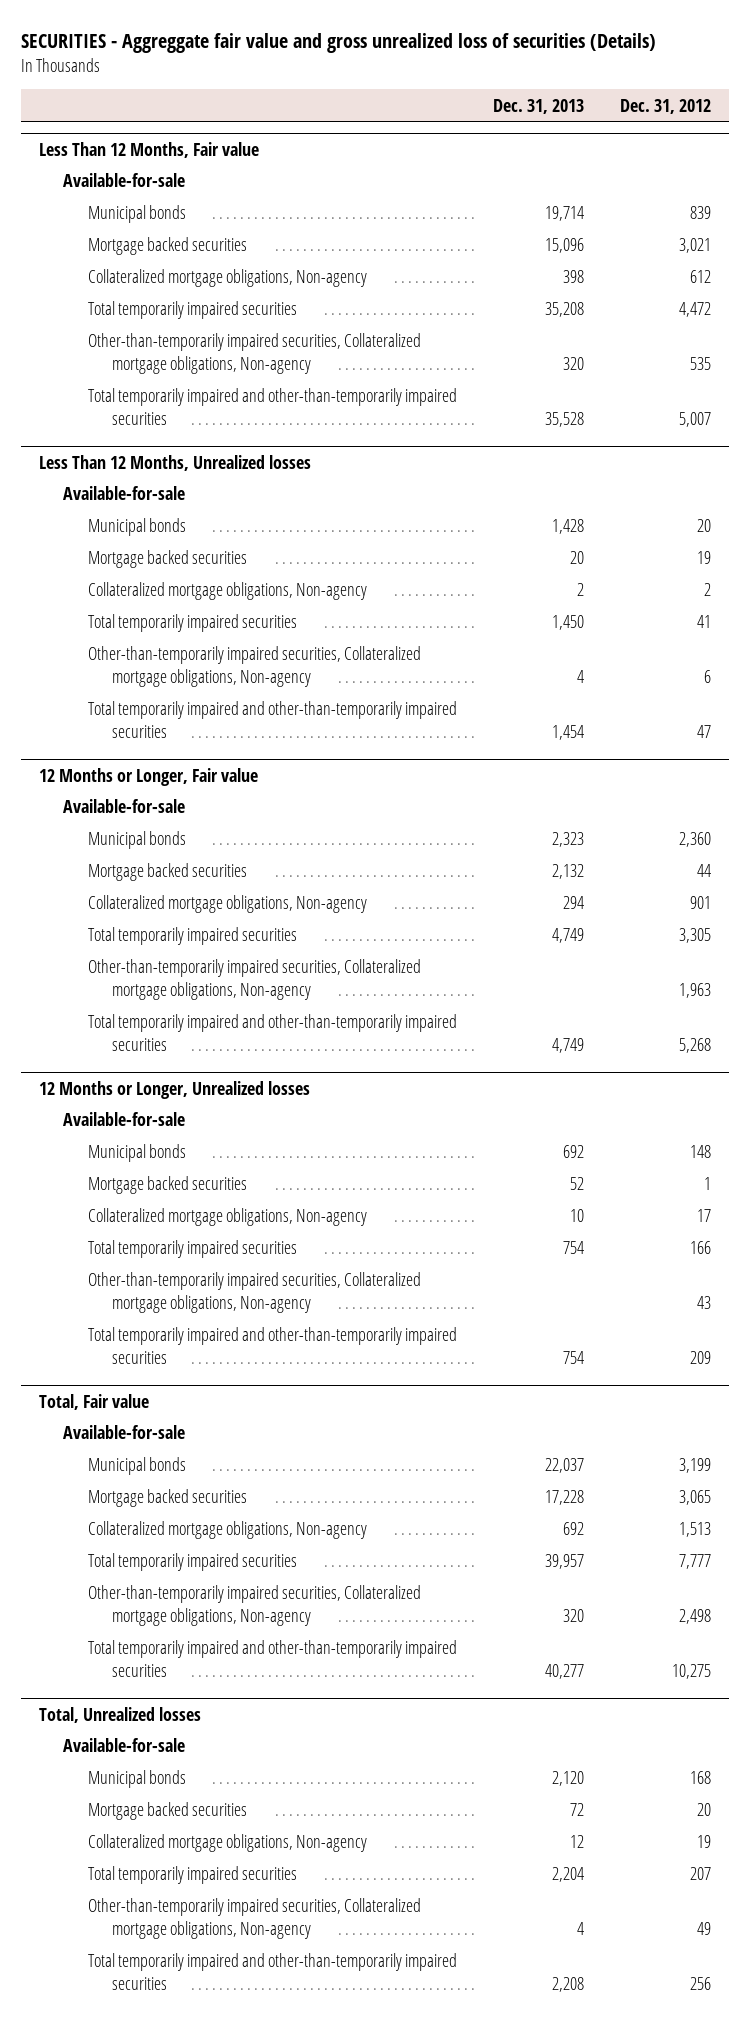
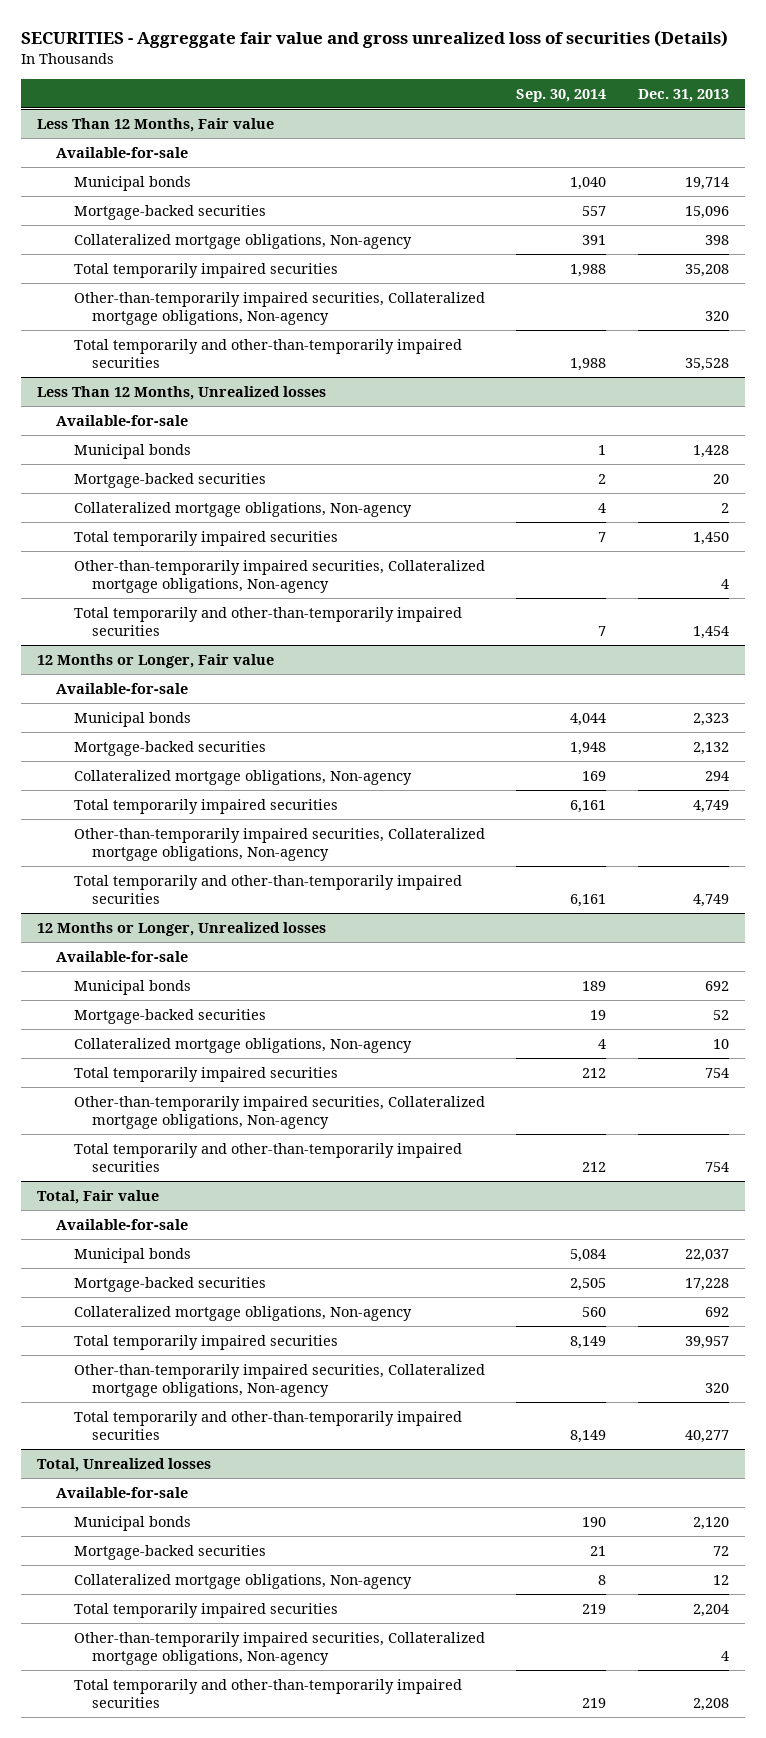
- | Dec. 31, 2013 | Dec. 31, 2012
+ | Sep. 30, 2014 | Dec. 31, 2013
@ Less Than 12 Months, Fair value
- Mortgage backed securities | 15,096 | 3,021
+ Mortgage-backed securities | 557 | 15,096
- Total temporarily impaired and other-than-temporarily impaired securities | 35,528 | 5,007
+ Total temporarily and other-than-temporarily impaired securities | 1,988 | 35,528
@ Less Than 12 Months, Unrealized losses
- Mortgage backed securities | 20 | 19
+ Mortgage-backed securities | 2 | 20
- Total temporarily impaired and other-than-temporarily impaired securities | 1,454 | 47
+ Total temporarily and other-than-temporarily impaired securities | 7 | 1,454
@ 12 Months or Longer, Fair value
- Mortgage backed securities | 2,132 | 44
+ Mortgage-backed securities | 1,948 | 2,132
- Total temporarily impaired and other-than-temporarily impaired securities | 4,749 | 5,268
+ Total temporarily and other-than-temporarily impaired securities | 6,161 | 4,749
@ 12 Months or Longer, Unrealized losses
- Mortgage backed securities | 52 | 1
+ Mortgage-backed securities | 19 | 52
- Total temporarily impaired and other-than-temporarily impaired securities | 754 | 209
+ Total temporarily and other-than-temporarily impaired securities | 212 | 754
@ Total, Fair value
- Mortgage backed securities | 17,228 | 3,065
+ Mortgage-backed securities | 2,505 | 17,228
- Total temporarily impaired and other-than-temporarily impaired securities | 40,277 | 10,275
+ Total temporarily and other-than-temporarily impaired securities | 8,149 | 40,277
@ Total, Unrealized losses
- Mortgage backed securities | 72 | 20
+ Mortgage-backed securities | 21 | 72
- Total temporarily impaired and other-than-temporarily impaired securities | 2,208 | 256
+ Total temporarily and other-than-temporarily impaired securities | 219 | 2,208

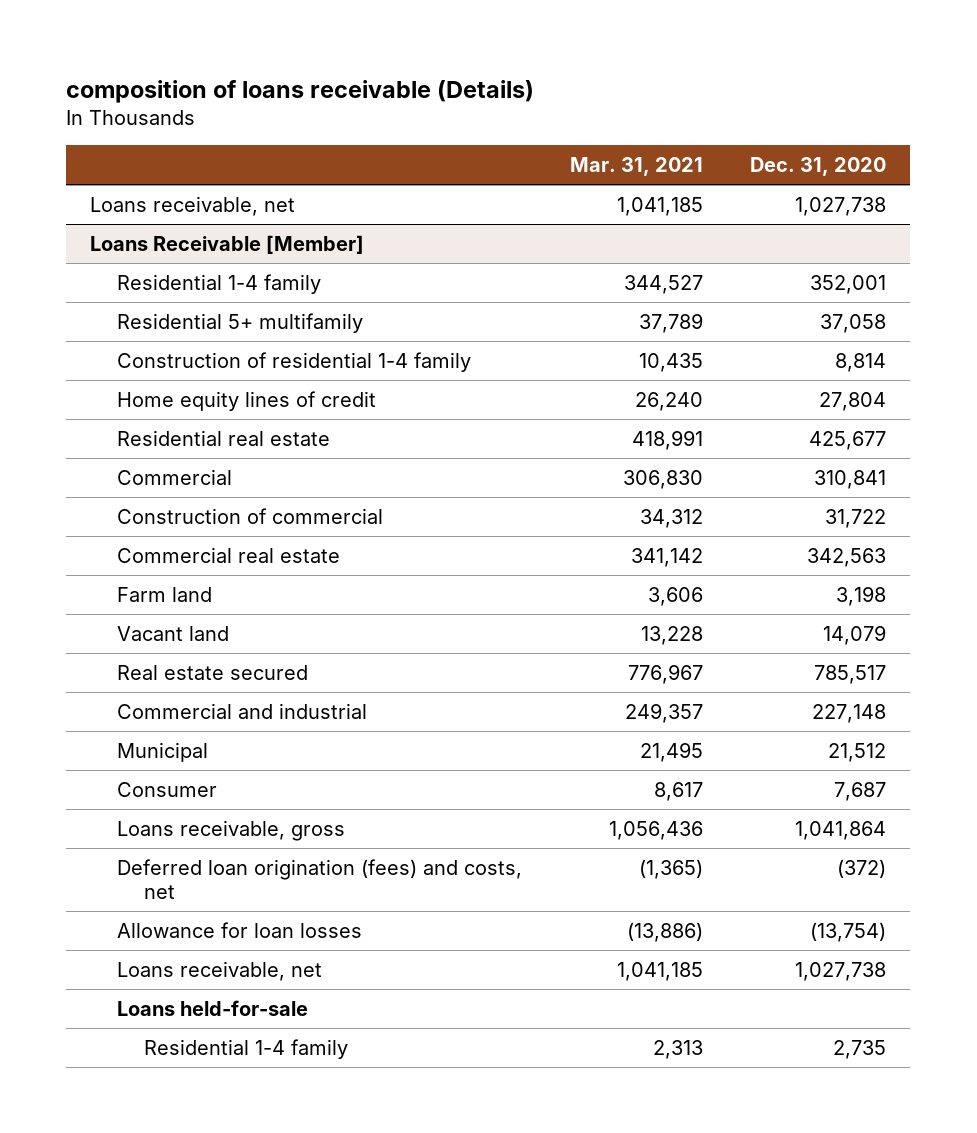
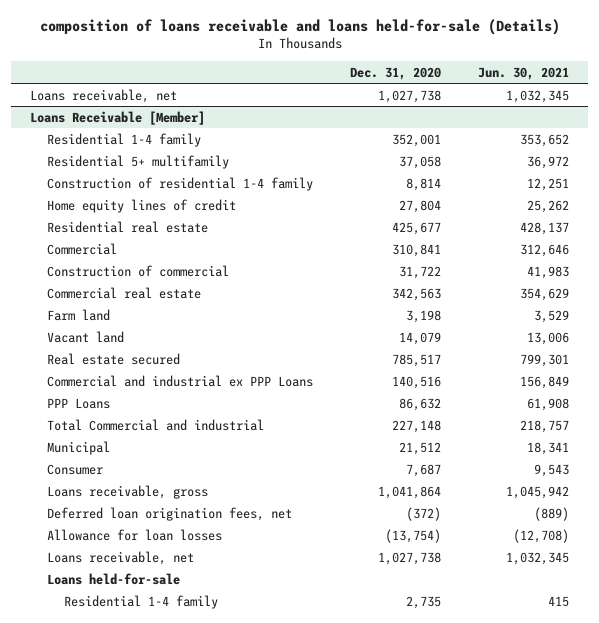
- composition of loans receivable (Details)
+ composition of loans receivable and loans held-for-sale (Details)
- | Mar. 31, 2021 | Dec. 31, 2020
+ | Dec. 31, 2020 | Jun. 30, 2021
@ Loans Receivable [Member]
- Commercial and industrial | 249,357 | 227,148
+ Commercial and industrial ex PPP Loans | 140,516 | 156,849
+ PPP Loans | 86,632 | 61,908
+ Total Commercial and industrial | 227,148 | 218,757
- Deferred loan origination (fees) and costs, net | (1,365) | (372)
+ Deferred loan origination fees, net | (372) | (889)

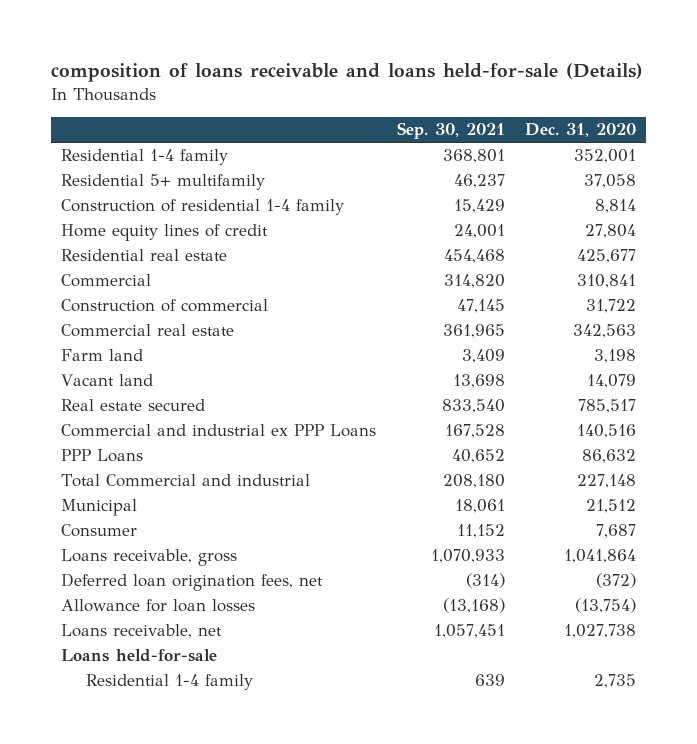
- | Dec. 31, 2020 | Jun. 30, 2021
+ | Sep. 30, 2021 | Dec. 31, 2020
- Loans receivable, net | 1,027,738 | 1,032,345
- Loans Receivable [Member]

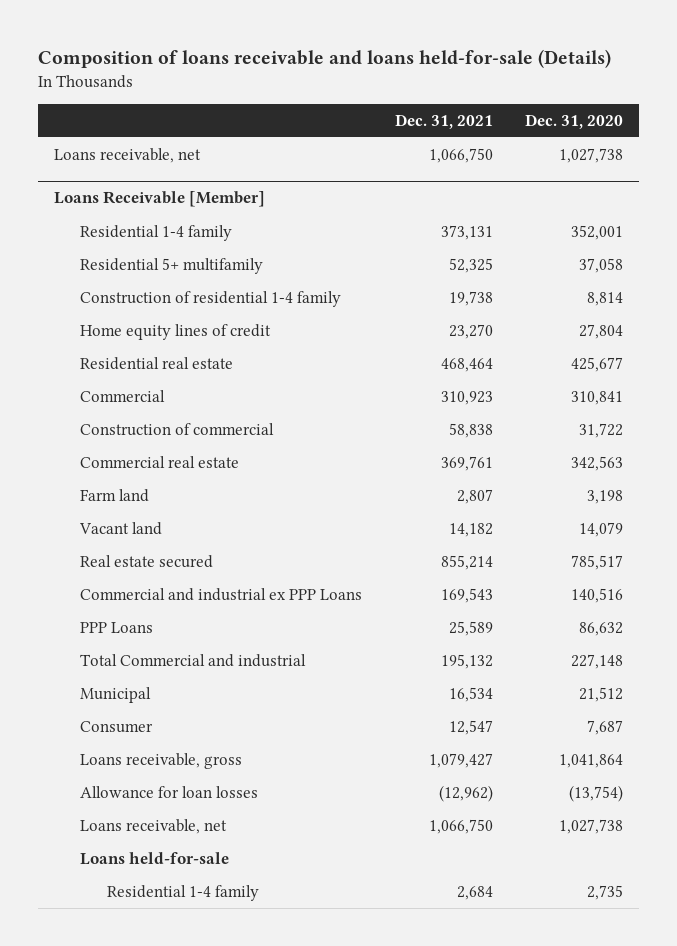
- composition of loans receivable and loans held-for-sale (Details)
+ Composition of loans receivable and loans held-for-sale (Details)
- | Sep. 30, 2021 | Dec. 31, 2020
+ | Dec. 31, 2021 | Dec. 31, 2020
+ Loans receivable, net | 1,066,750 | 1,027,738
+ Loans Receivable [Member]
- Deferred loan origination fees, net | (314) | (372)

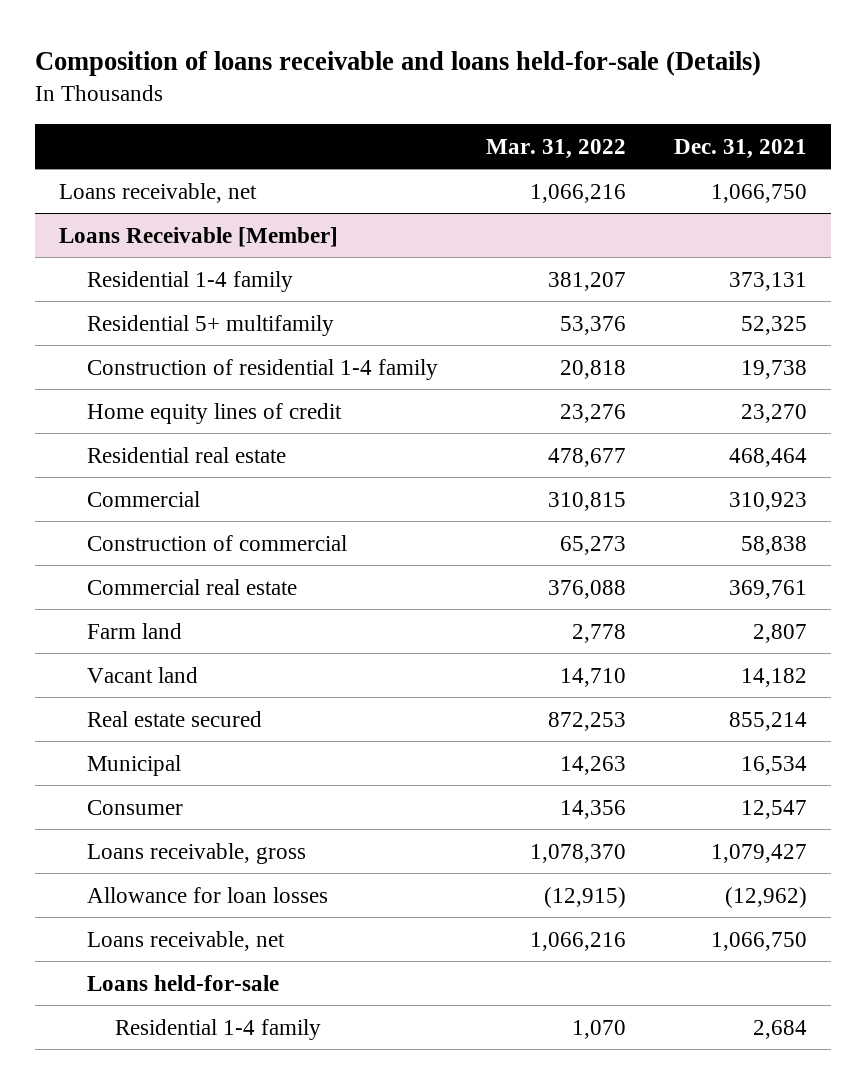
- | Dec. 31, 2021 | Dec. 31, 2020
+ | Mar. 31, 2022 | Dec. 31, 2021
@ Loans Receivable [Member]
- Commercial and industrial ex PPP Loans | 169,543 | 140,516
- PPP Loans | 25,589 | 86,632
- Total Commercial and industrial | 195,132 | 227,148

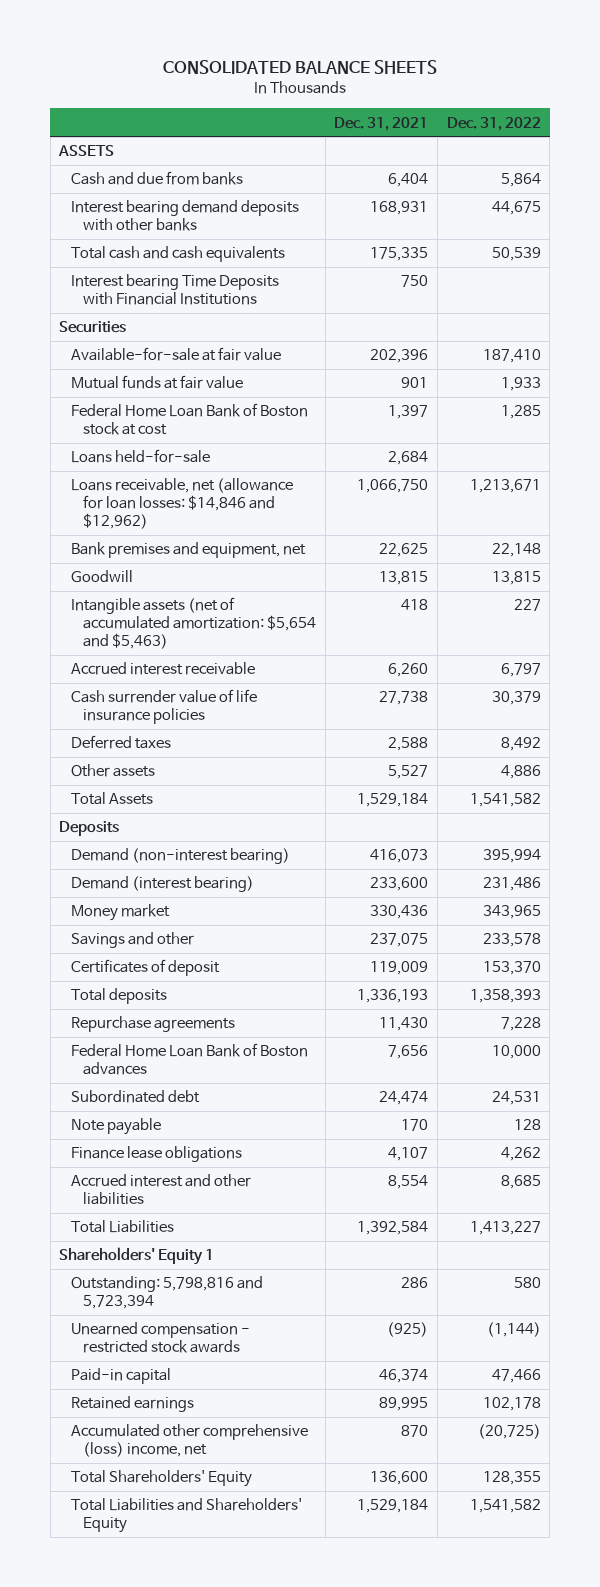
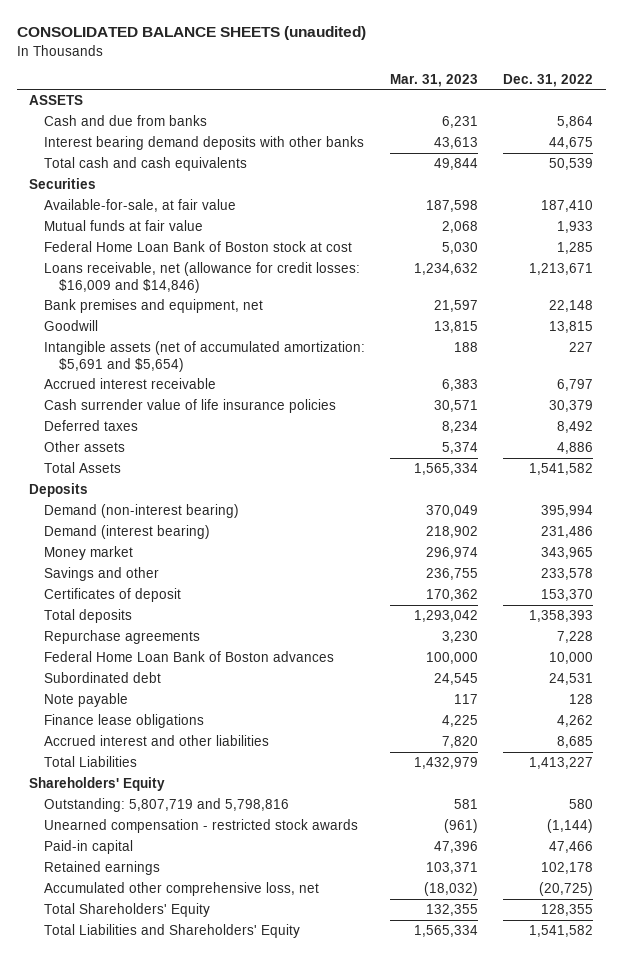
- CONSOLIDATED BALANCE SHEETS
+ CONSOLIDATED BALANCE SHEETS (unaudited)
- | Dec. 31, 2021 | Dec. 31, 2022
+ | Mar. 31, 2023 | Dec. 31, 2022
- Interest bearing Time Deposits with Financial Institutions | 750 |
- Available-for-sale at fair value | 202,396 | 187,410
+ Available-for-sale, at fair value | 187,598 | 187,410
- Loans held-for-sale | 2,684 |
- Loans receivable, net (allowance for loan losses: $14,846 and $12,962) | 1,066,750 | 1,213,671
+ Loans receivable, net (allowance for credit losses: $16,009 and $14,846) | 1,234,632 | 1,213,671
- Intangible assets (net of accumulated amortization: $5,654 and $5,463) | 418 | 227
+ Intangible assets (net of accumulated amortization: $5,691 and $5,654) | 188 | 227
- Shareholders' Equity 1
- Outstanding: 5,798,816 and 5,723,394 | 286 | 580
+ Shareholders' Equity
+ Outstanding: 5,807,719 and 5,798,816 | 581 | 580
- Accumulated other comprehensive (loss) income, net | 870 | (20,725)
+ Accumulated other comprehensive loss, net | (18,032) | (20,725)

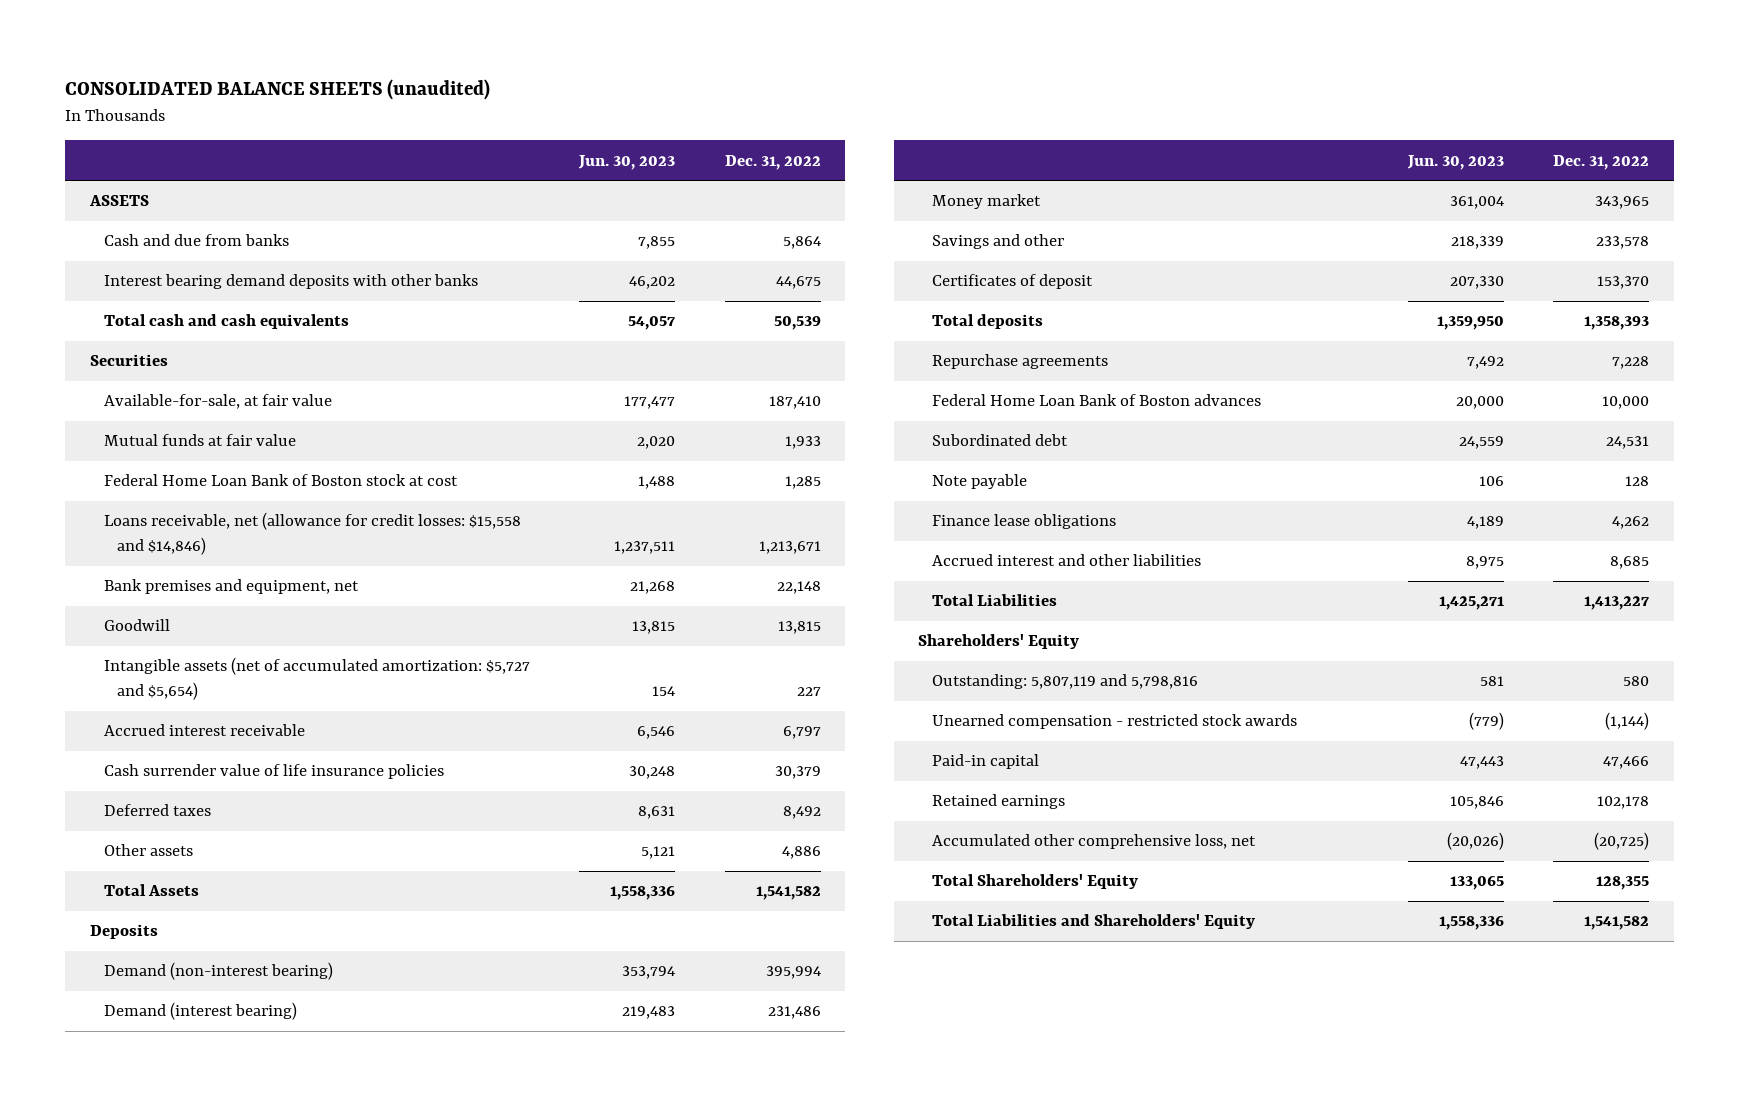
- | Mar. 31, 2023 | Dec. 31, 2022
+ | Jun. 30, 2023 | Dec. 31, 2022
- Loans receivable, net (allowance for credit losses: $16,009 and $14,846) | 1,234,632 | 1,213,671
+ Loans receivable, net (allowance for credit losses: $15,558 and $14,846) | 1,237,511 | 1,213,671
- Intangible assets (net of accumulated amortization: $5,691 and $5,654) | 188 | 227
+ Intangible assets (net of accumulated amortization: $5,727 and $5,654) | 154 | 227
- Outstanding: 5,807,719 and 5,798,816 | 581 | 580
+ Outstanding: 5,807,119 and 5,798,816 | 581 | 580

